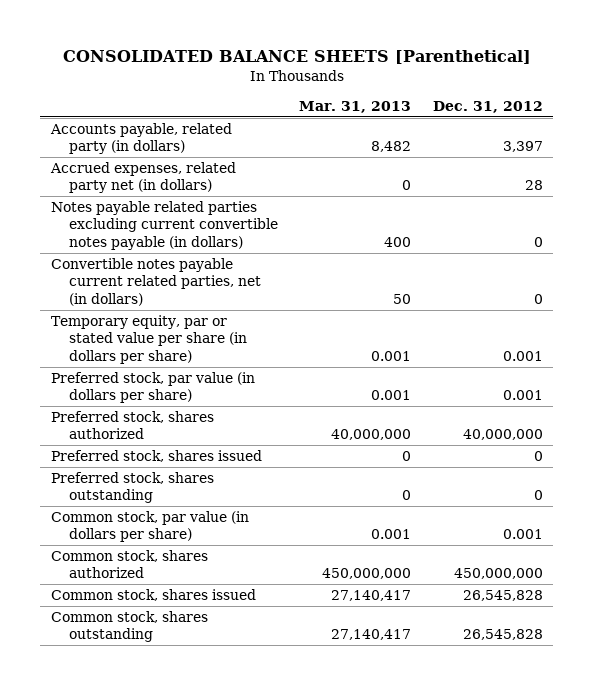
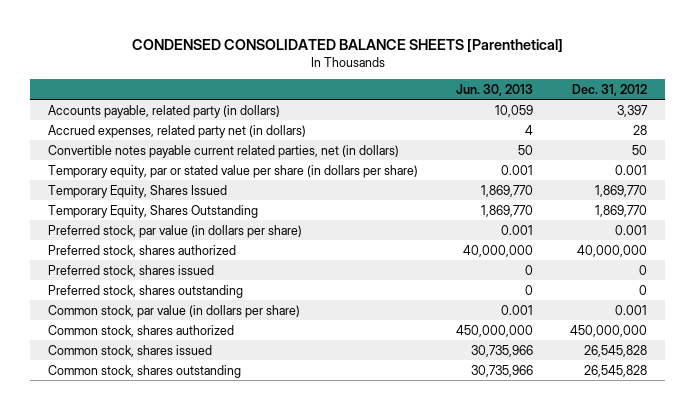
- CONSOLIDATED BALANCE SHEETS [Parenthetical]
+ CONDENSED CONSOLIDATED BALANCE SHEETS [Parenthetical]
- | Mar. 31, 2013 | Dec. 31, 2012
+ | Jun. 30, 2013 | Dec. 31, 2012
- Notes payable related parties excluding current convertible notes payable (in dollars) | 400 | 0
- Convertible notes payable current related parties, net (in dollars) | 50 | 0
+ Convertible notes payable current related parties, net (in dollars) | 50 | 50
+ Temporary Equity, Shares Issued | 1,869,770 | 1,869,770
+ Temporary Equity, Shares Outstanding | 1,869,770 | 1,869,770

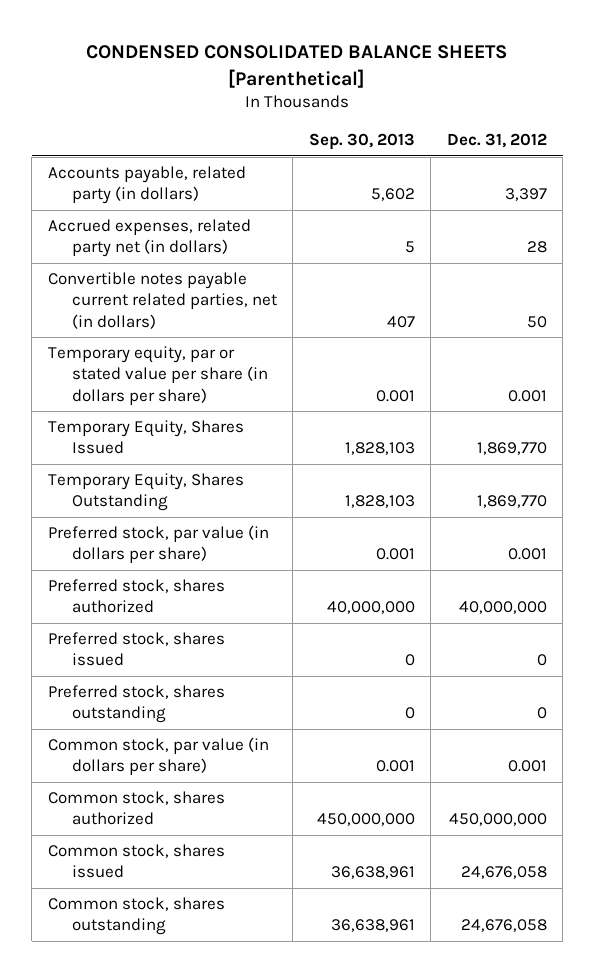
- | Jun. 30, 2013 | Dec. 31, 2012
+ | Sep. 30, 2013 | Dec. 31, 2012
- Common stock, shares issued | 30,735,966 | 26,545,828
- Common stock, shares outstanding | 30,735,966 | 26,545,828
+ Common stock, shares issued | 36,638,961 | 24,676,058
+ Common stock, shares outstanding | 36,638,961 | 24,676,058

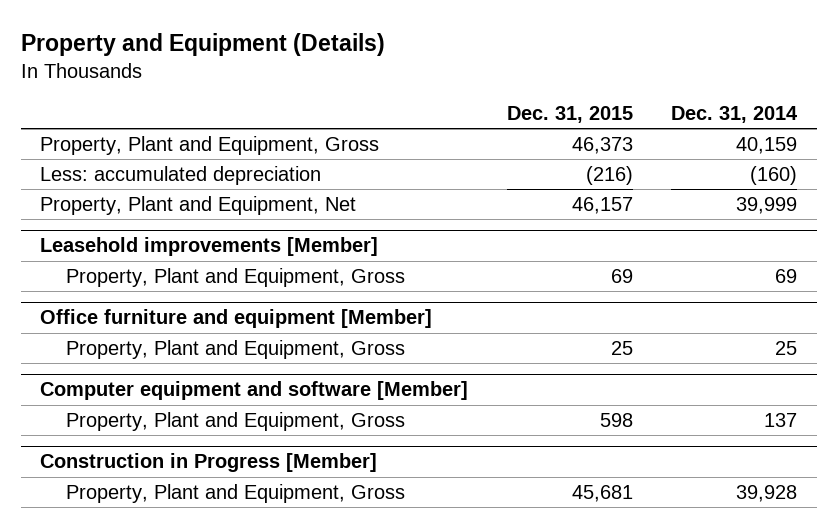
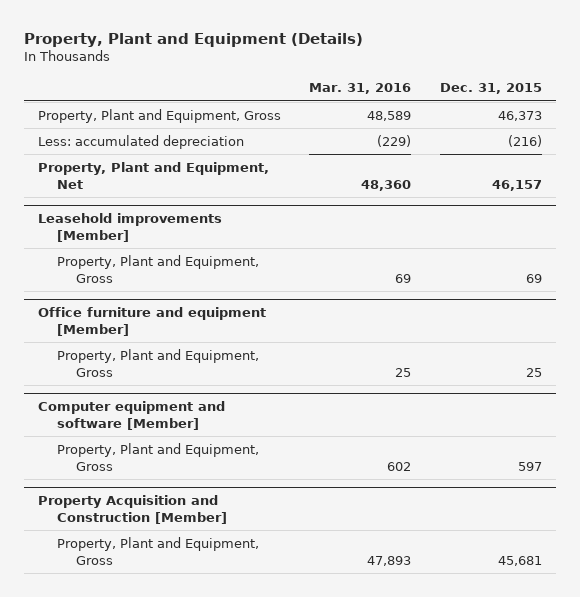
- Property and Equipment (Details)
+ Property, Plant and Equipment (Details)
- | Dec. 31, 2015 | Dec. 31, 2014
+ | Mar. 31, 2016 | Dec. 31, 2015
@ Computer equipment and software [Member]
- Property, Plant and Equipment, Gross | 598 | 137
- Construction in Progress [Member]
@ Computer equipment and software [Member]
+ Property, Plant and Equipment, Gross | 602 | 597
+ Property Acquisition and Construction [Member]

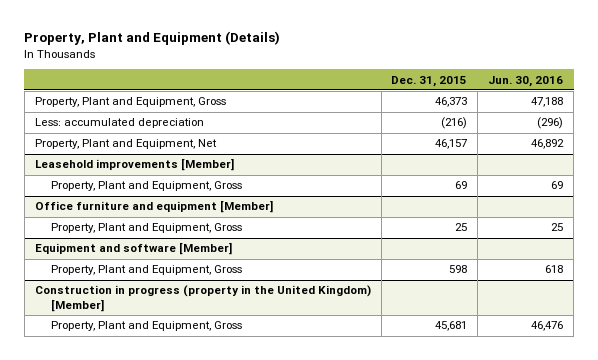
- | Mar. 31, 2016 | Dec. 31, 2015
+ | Dec. 31, 2015 | Jun. 30, 2016
- Computer equipment and software [Member]
- Property, Plant and Equipment, Gross | 602 | 597
- Property Acquisition and Construction [Member]
+ Equipment and software [Member]
+ Property, Plant and Equipment, Gross | 598 | 618
+ Construction in progress (property in the United Kingdom) [Member]

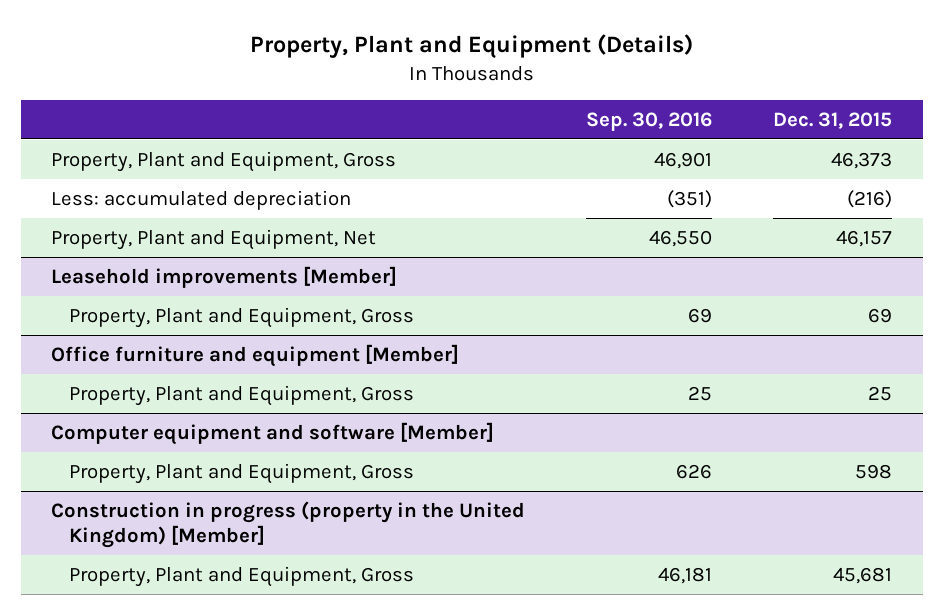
- | Dec. 31, 2015 | Jun. 30, 2016
+ | Sep. 30, 2016 | Dec. 31, 2015
- Equipment and software [Member]
+ Computer equipment and software [Member]

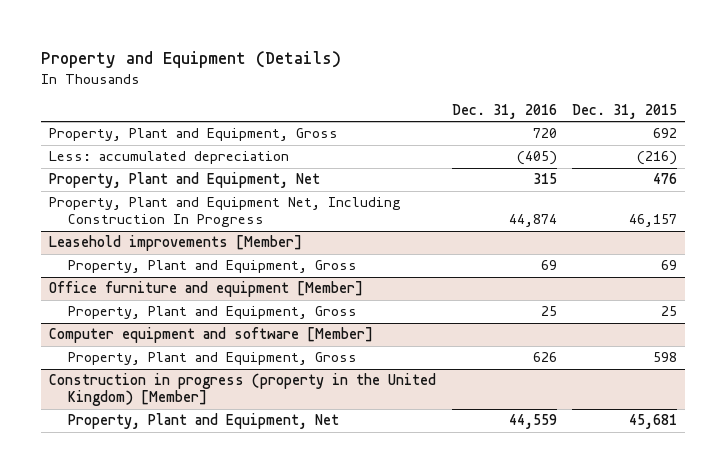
- Property, Plant and Equipment (Details)
+ Property and Equipment (Details)
- | Sep. 30, 2016 | Dec. 31, 2015
+ | Dec. 31, 2016 | Dec. 31, 2015
- Property, Plant and Equipment, Gross | 46,901 | 46,373
+ Property, Plant and Equipment, Gross | 720 | 692
- Property, Plant and Equipment, Net | 46,550 | 46,157
+ Property, Plant and Equipment, Net | 315 | 476
+ Property, Plant and Equipment Net, Including Construction In Progress | 44,874 | 46,157
@ Construction in progress (property in the United Kingdom) [Member]
- Property, Plant and Equipment, Gross | 46,181 | 45,681
+ Property, Plant and Equipment, Net | 44,559 | 45,681

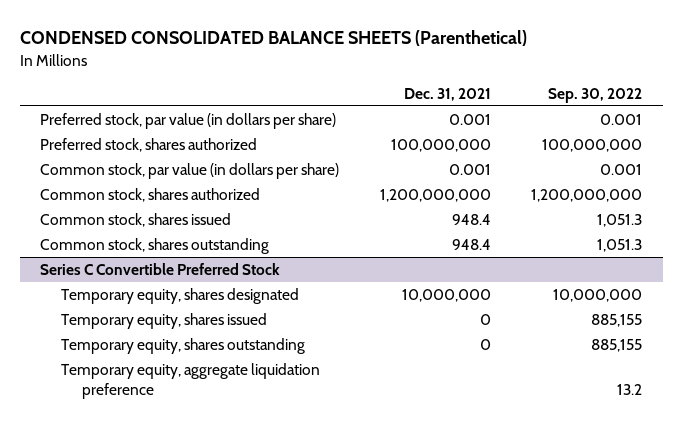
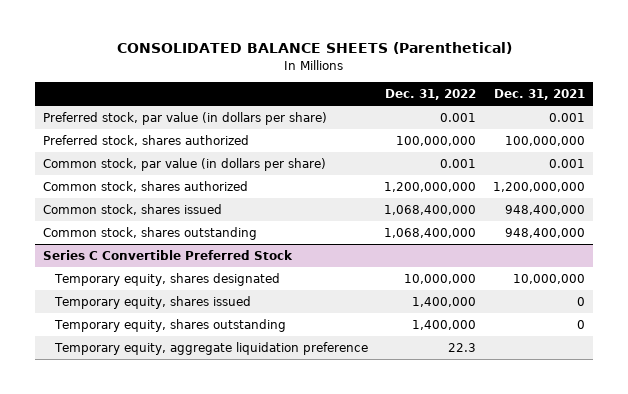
- CONDENSED CONSOLIDATED BALANCE SHEETS (Parenthetical)
+ CONSOLIDATED BALANCE SHEETS (Parenthetical)
- | Dec. 31, 2021 | Sep. 30, 2022
+ | Dec. 31, 2022 | Dec. 31, 2021
- Common stock, shares issued | 948.4 | 1,051.3
- Common stock, shares outstanding | 948.4 | 1,051.3
+ Common stock, shares issued | 1,068,400,000 | 948,400,000
+ Common stock, shares outstanding | 1,068,400,000 | 948,400,000

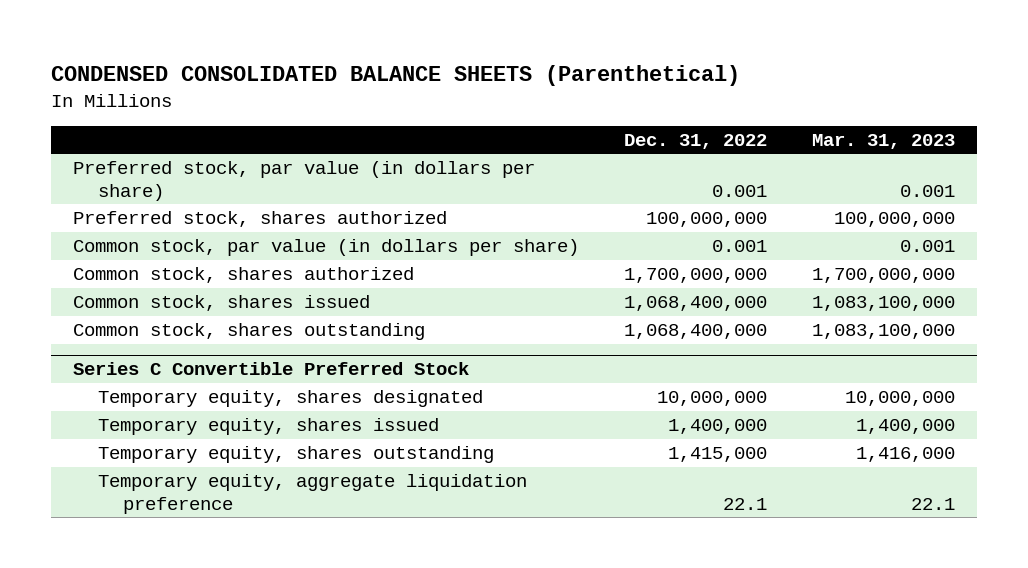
- CONSOLIDATED BALANCE SHEETS (Parenthetical)
+ CONDENSED CONSOLIDATED BALANCE SHEETS (Parenthetical)
- | Dec. 31, 2022 | Dec. 31, 2021
+ | Dec. 31, 2022 | Mar. 31, 2023
- Common stock, shares authorized | 1,200,000,000 | 1,200,000,000
+ Common stock, shares authorized | 1,700,000,000 | 1,700,000,000
@ Series C Convertible Preferred Stock
- Temporary equity, shares outstanding | 1,400,000 | 0
- Temporary equity, aggregate liquidation preference | 22.3 |
+ Temporary equity, shares outstanding | 1,415,000 | 1,416,000
+ Temporary equity, aggregate liquidation preference | 22.1 | 22.1

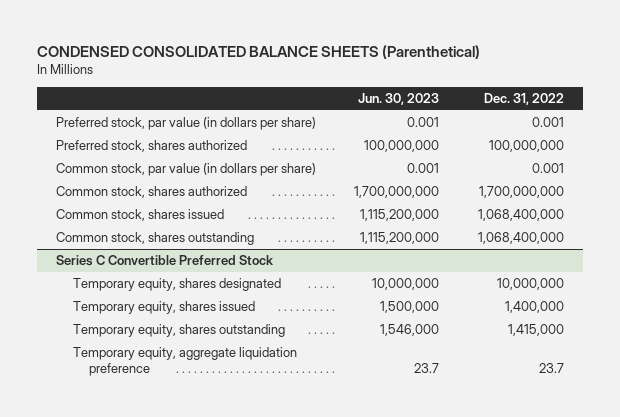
- | Dec. 31, 2022 | Mar. 31, 2023
+ | Jun. 30, 2023 | Dec. 31, 2022
@ Series C Convertible Preferred Stock
- Temporary equity, aggregate liquidation preference | 22.1 | 22.1
+ Temporary equity, aggregate liquidation preference | 23.7 | 23.7

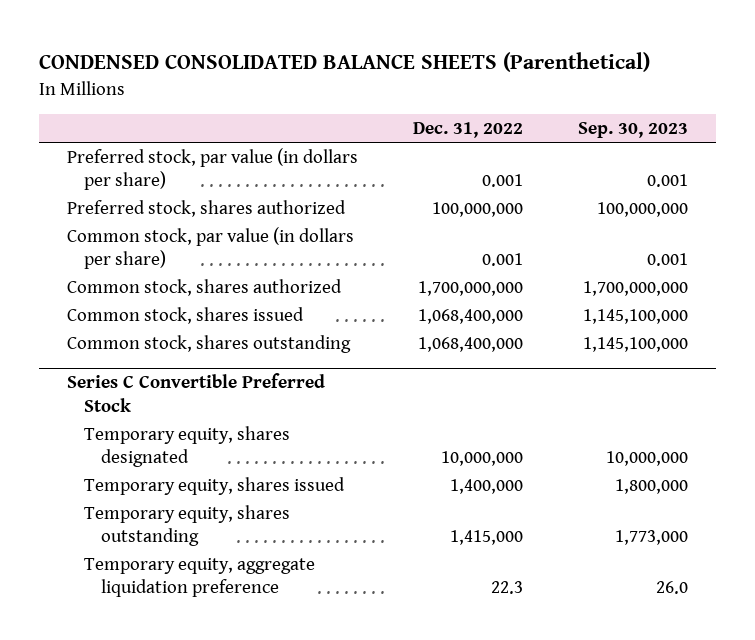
- | Jun. 30, 2023 | Dec. 31, 2022
+ | Dec. 31, 2022 | Sep. 30, 2023
@ Series C Convertible Preferred Stock
- Temporary equity, aggregate liquidation preference | 23.7 | 23.7
+ Temporary equity, aggregate liquidation preference | 22.3 | 26.0

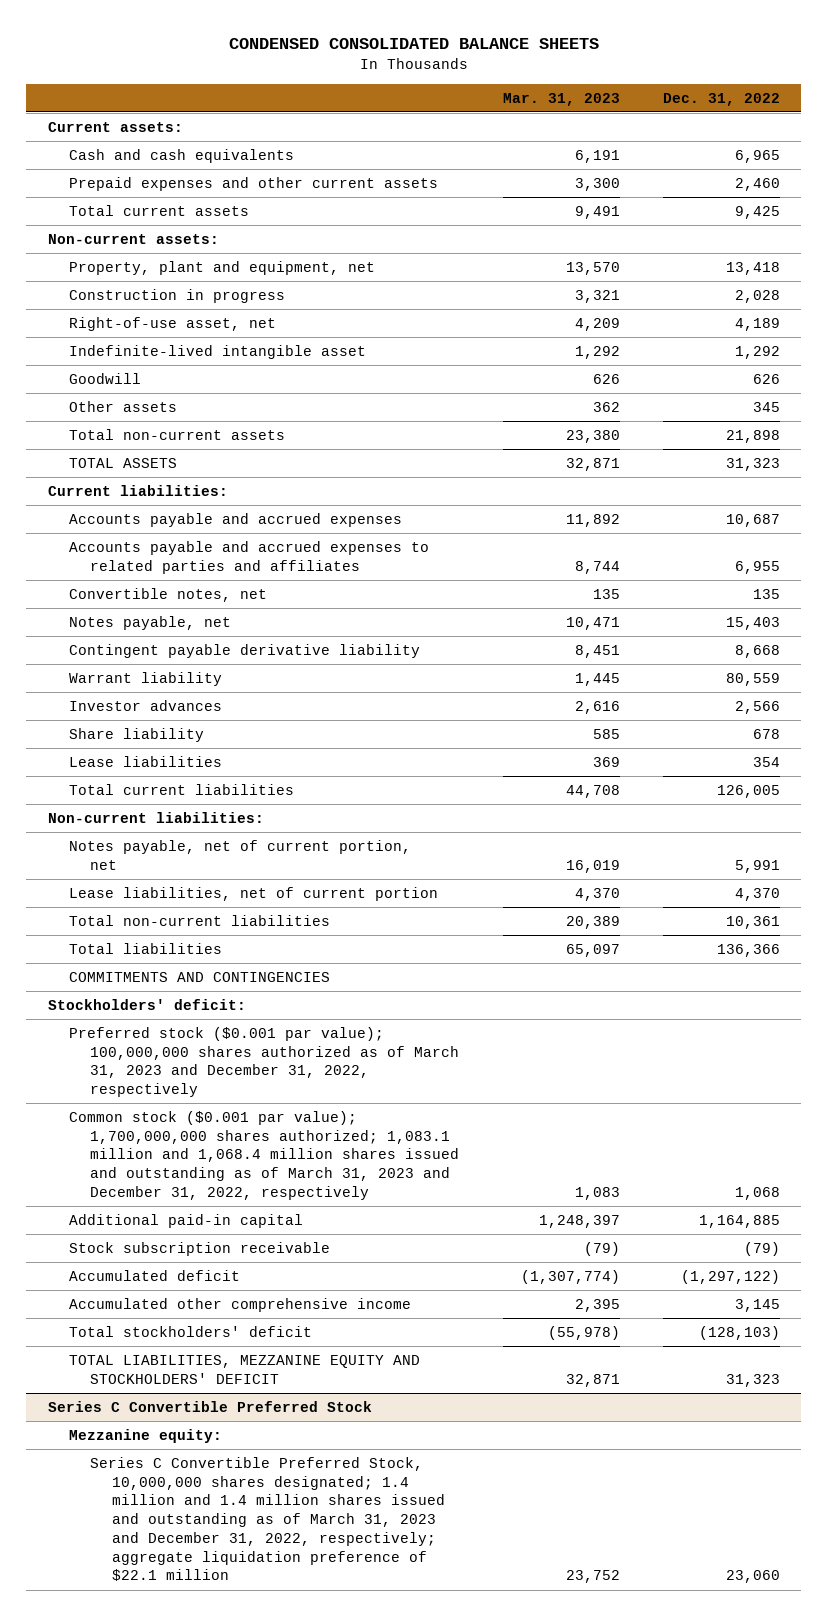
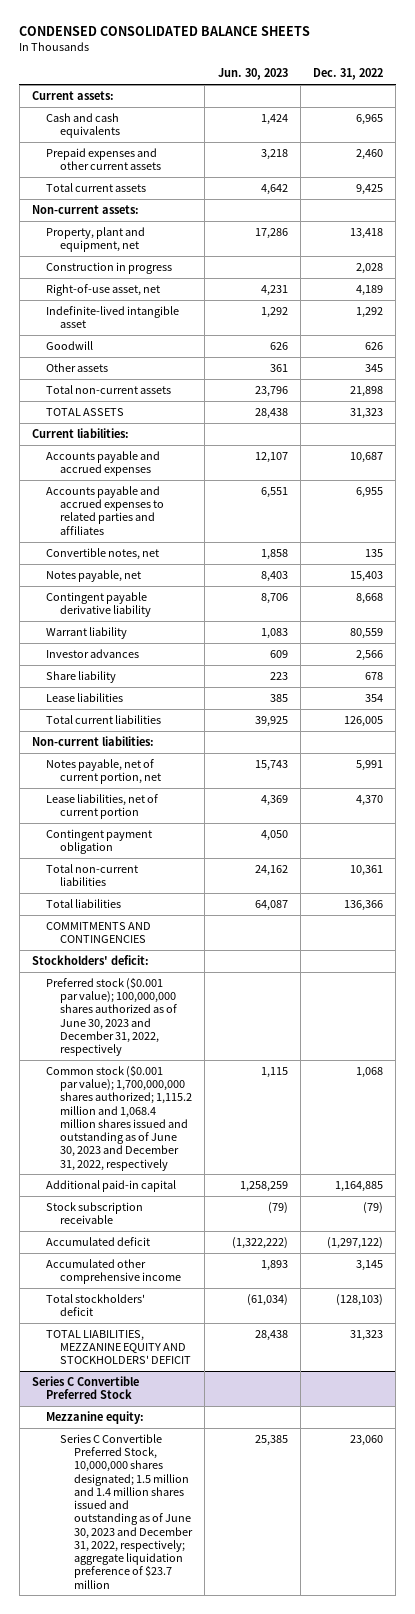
- | Mar. 31, 2023 | Dec. 31, 2022
+ | Jun. 30, 2023 | Dec. 31, 2022
+ Contingent payment obligation | 4,050 |
- Preferred stock ($0.001 par value); 100,000,000 shares authorized as of March 31, 2023 and December 31, 2022, respectively
- Common stock ($0.001 par value); 1,700,000,000 shares authorized; 1,083.1 million and 1,068.4 million shares issued and outstanding as of March 31, 2023 and December 31, 2022, respectively | 1,083 | 1,068
+ Preferred stock ($0.001 par value); 100,000,000 shares authorized as of June 30, 2023 and December 31, 2022, respectively
+ Common stock ($0.001 par value); 1,700,000,000 shares authorized; 1,115.2 million and 1,068.4 million shares issued and outstanding as of June 30, 2023 and December 31, 2022, respectively | 1,115 | 1,068
@ Series C Convertible Preferred Stock
- Series C Convertible Preferred Stock, 10,000,000 shares designated; 1.4 million and 1.4 million shares issued and outstanding as of March 31, 2023 and December 31, 2022, respectively; aggregate liquidation preference of $22.1 million | 23,752 | 23,060
+ Series C Convertible Preferred Stock, 10,000,000 shares designated; 1.5 million and 1.4 million shares issued and outstanding as of June 30, 2023 and December 31, 2022, respectively; aggregate liquidation preference of $23.7 million | 25,385 | 23,060

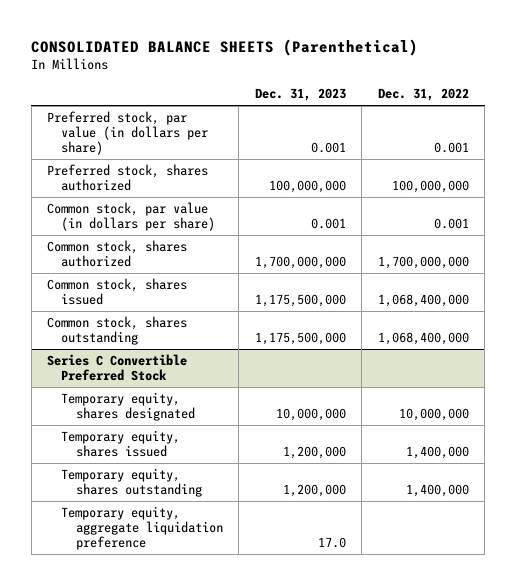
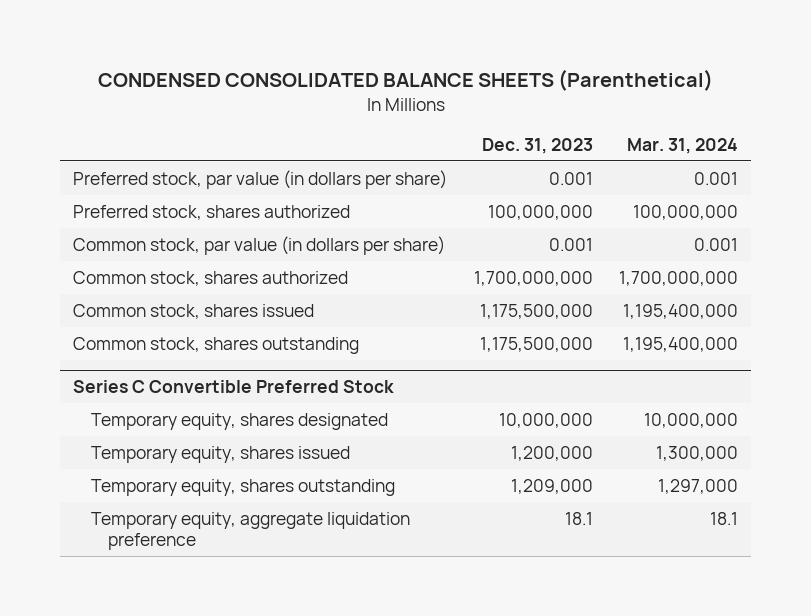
- CONSOLIDATED BALANCE SHEETS (Parenthetical)
+ CONDENSED CONSOLIDATED BALANCE SHEETS (Parenthetical)
- | Dec. 31, 2023 | Dec. 31, 2022
+ | Dec. 31, 2023 | Mar. 31, 2024
@ Series C Convertible Preferred Stock
- Temporary equity, shares outstanding | 1,200,000 | 1,400,000
- Temporary equity, aggregate liquidation preference | 17.0 |
+ Temporary equity, shares outstanding | 1,209,000 | 1,297,000
+ Temporary equity, aggregate liquidation preference | 18.1 | 18.1

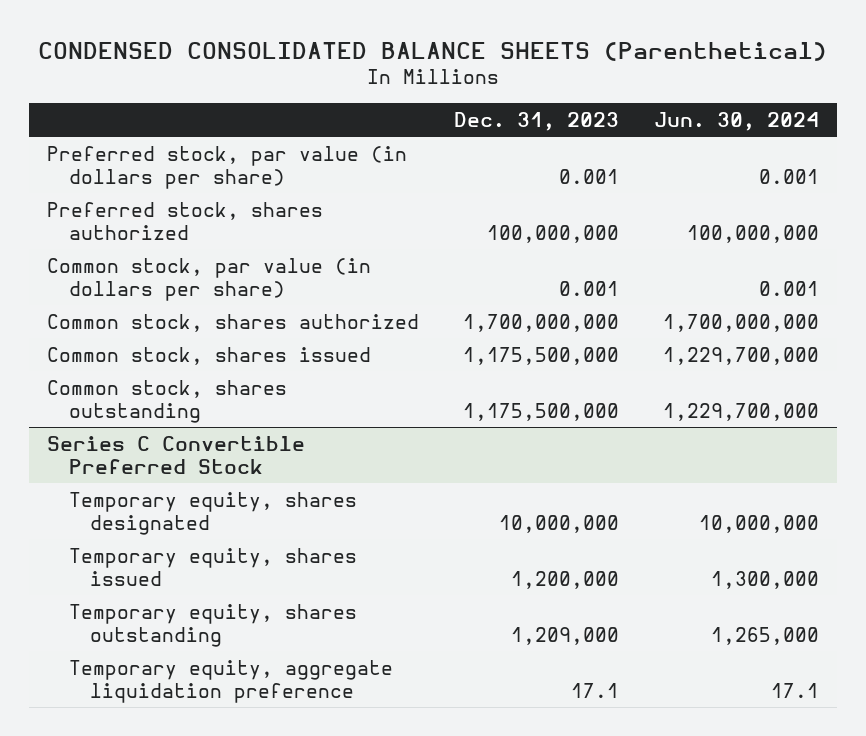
- | Dec. 31, 2023 | Mar. 31, 2024
+ | Dec. 31, 2023 | Jun. 30, 2024
@ Series C Convertible Preferred Stock
- Temporary equity, aggregate liquidation preference | 18.1 | 18.1
+ Temporary equity, aggregate liquidation preference | 17.1 | 17.1

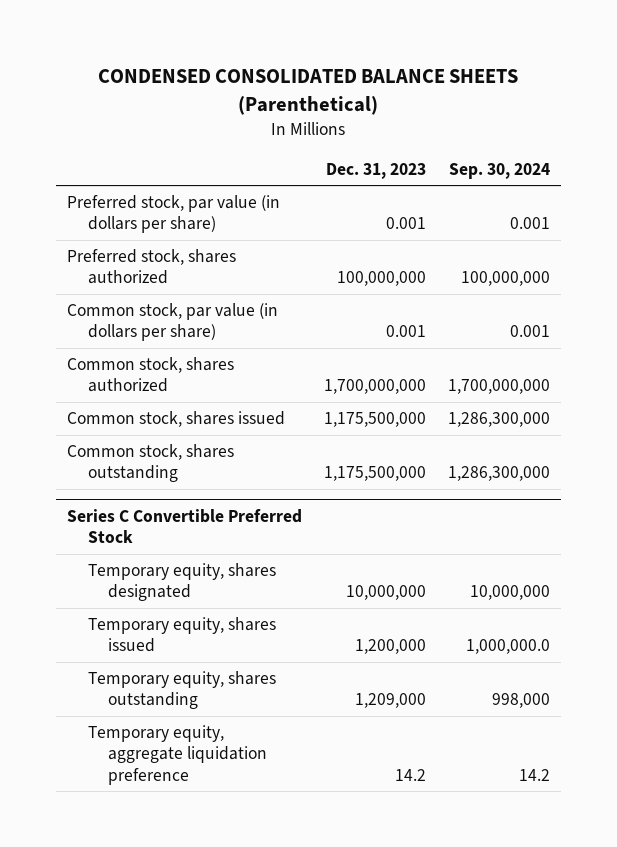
- | Dec. 31, 2023 | Jun. 30, 2024
+ | Dec. 31, 2023 | Sep. 30, 2024
@ Series C Convertible Preferred Stock
- Temporary equity, aggregate liquidation preference | 17.1 | 17.1
+ Temporary equity, aggregate liquidation preference | 14.2 | 14.2

